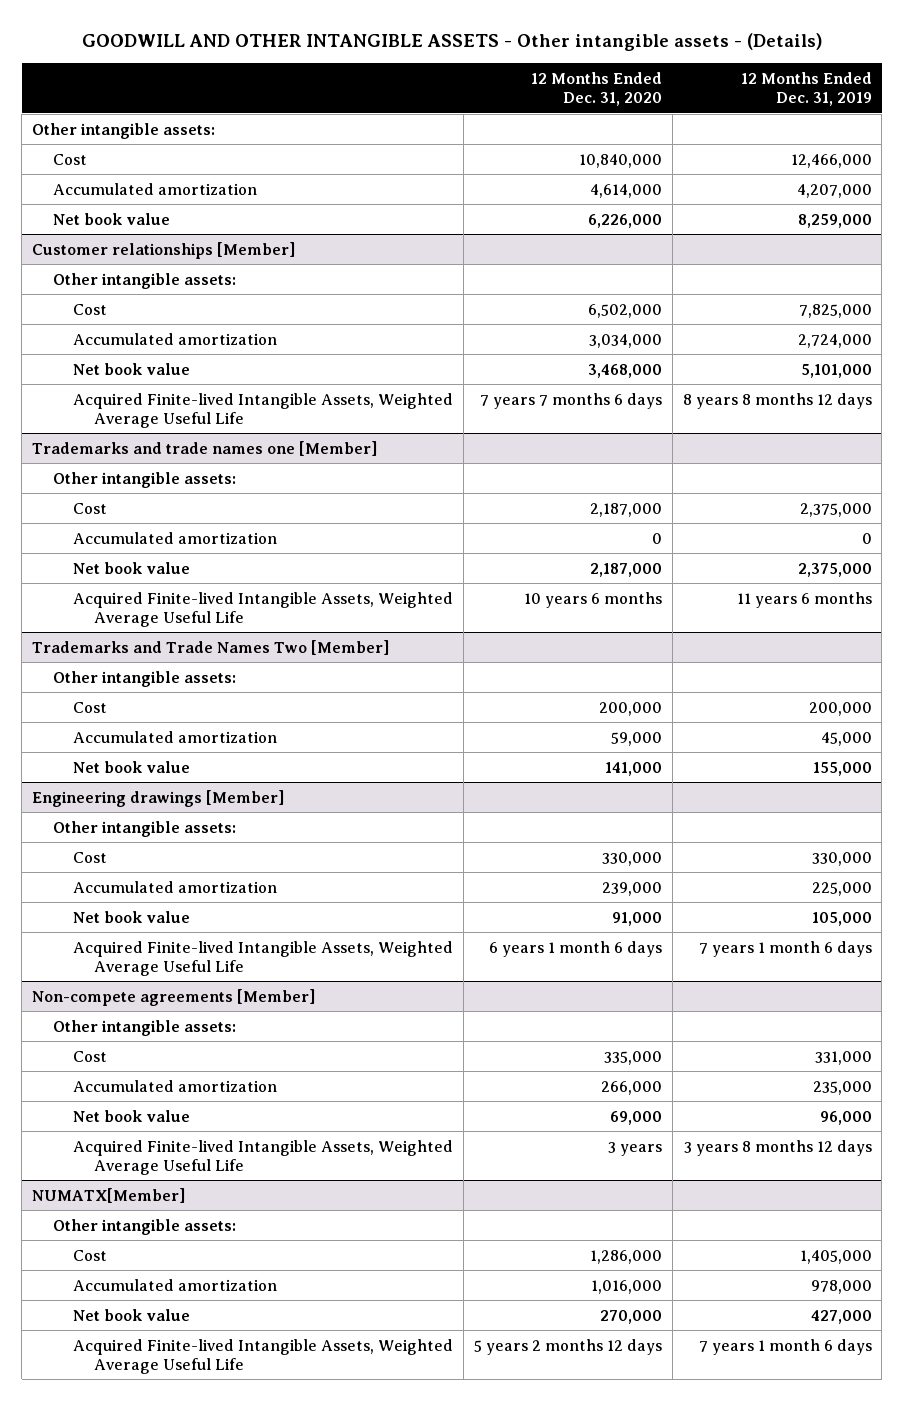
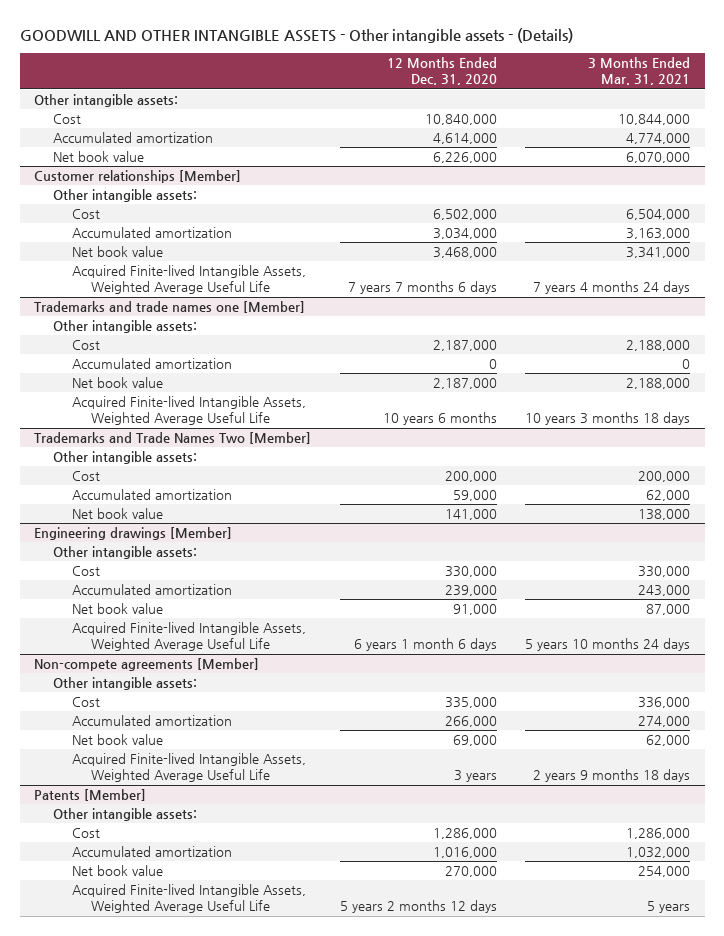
- | 12 Months Ended Dec. 31, 2020 | 12 Months Ended Dec. 31, 2019
+ | 12 Months Ended Dec. 31, 2020 | 3 Months Ended Mar. 31, 2021
- NUMATX[Member]
+ Patents [Member]

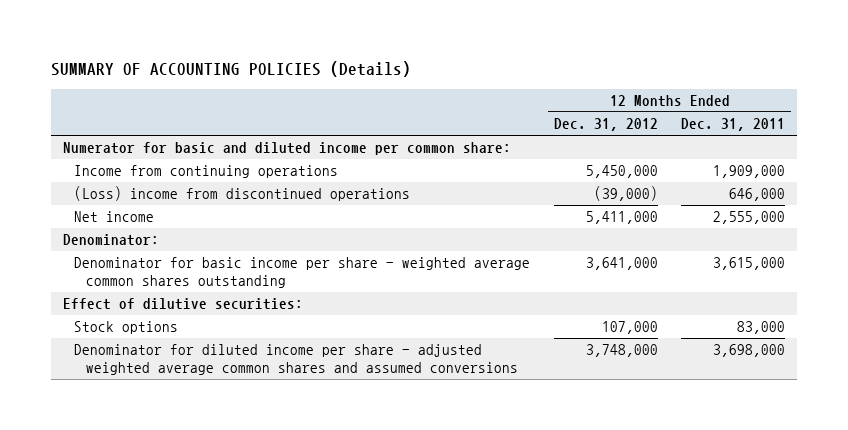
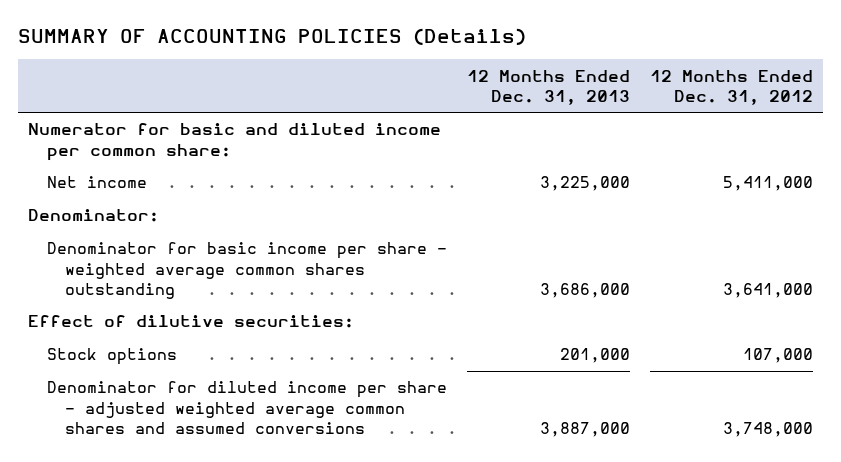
- | 12 Months Ended Dec. 31, 2012 | 12 Months Ended Dec. 31, 2011
+ | 12 Months Ended Dec. 31, 2013 | 12 Months Ended Dec. 31, 2012
- Income from continuing operations | 5,450,000 | 1,909,000
- (Loss) income from discontinued operations | (39,000) | 646,000

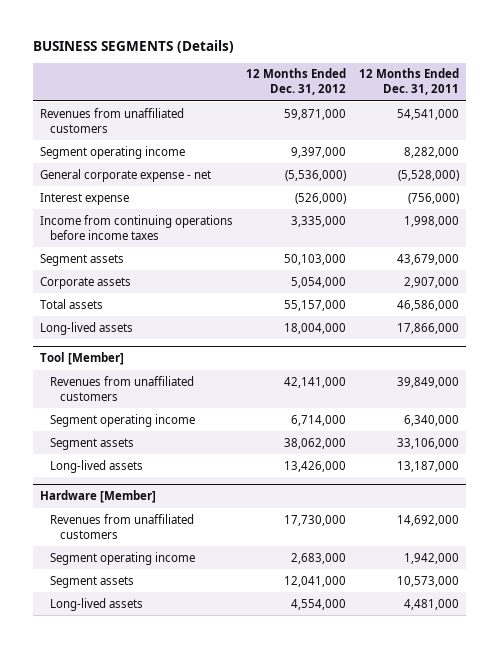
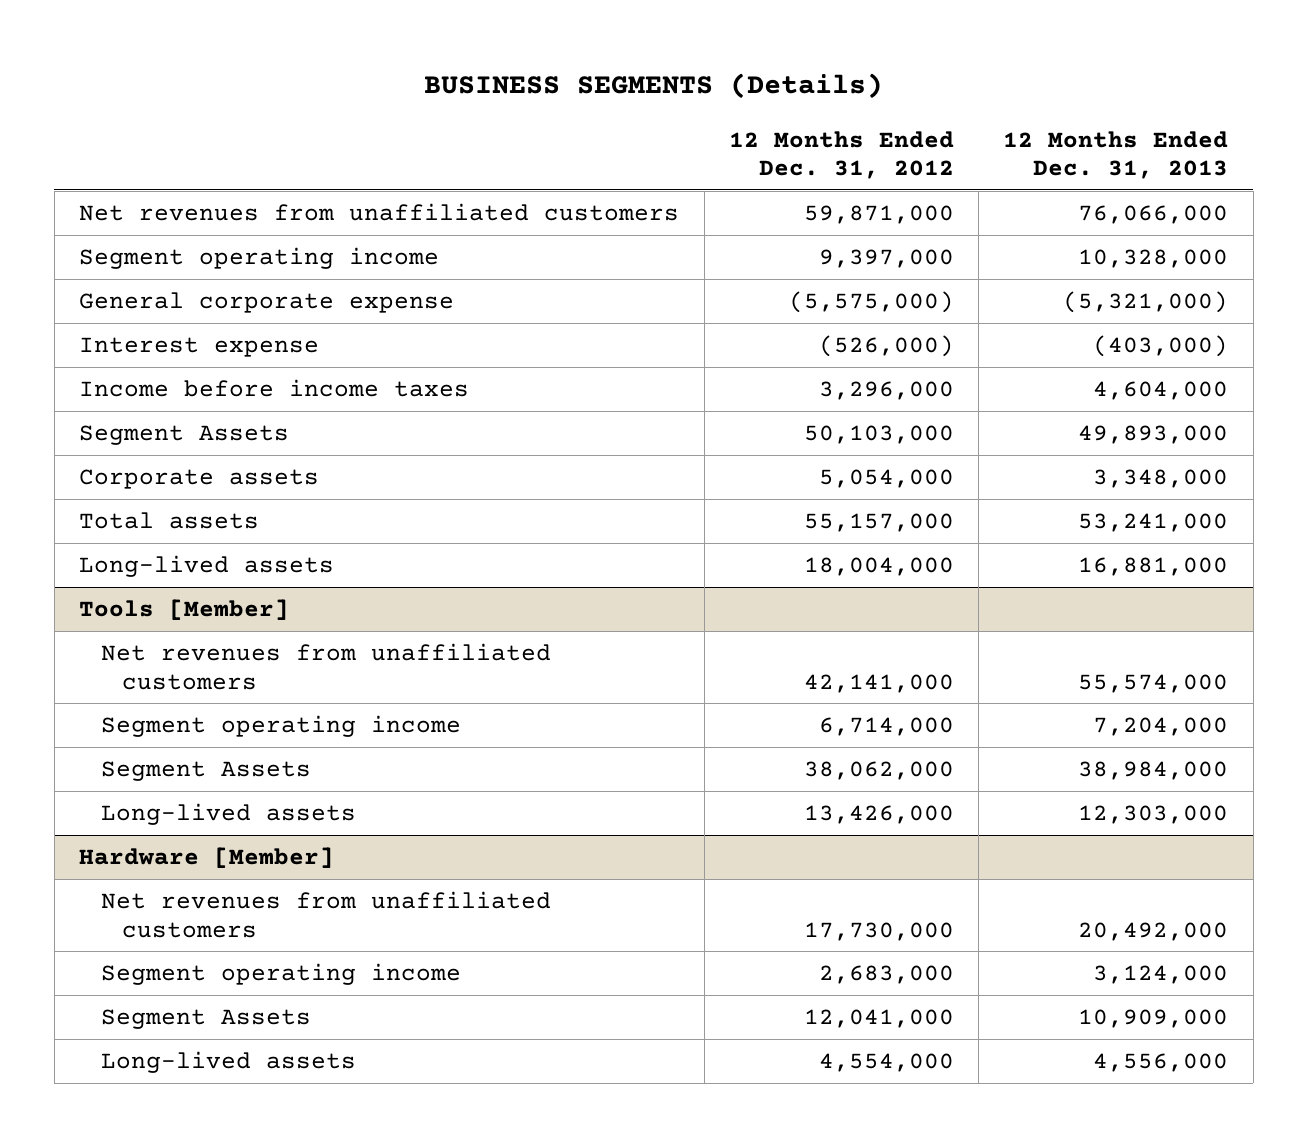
- | 12 Months Ended Dec. 31, 2012 | 12 Months Ended Dec. 31, 2011
+ | 12 Months Ended Dec. 31, 2012 | 12 Months Ended Dec. 31, 2013
- Revenues from unaffiliated customers | 59,871,000 | 54,541,000
+ Net revenues from unaffiliated customers | 59,871,000 | 76,066,000
- General corporate expense - net | (5,536,000) | (5,528,000)
+ General corporate expense | (5,575,000) | (5,321,000)
- Income from continuing operations before income taxes | 3,335,000 | 1,998,000
- Segment assets | 50,103,000 | 43,679,000
+ Income before income taxes | 3,296,000 | 4,604,000
+ Segment Assets | 50,103,000 | 49,893,000
- Tool [Member]
- Revenues from unaffiliated customers | 42,141,000 | 39,849,000
+ Tools [Member]
+ Net revenues from unaffiliated customers | 42,141,000 | 55,574,000
- Segment assets | 38,062,000 | 33,106,000
+ Segment Assets | 38,062,000 | 38,984,000
@ Hardware [Member]
- Revenues from unaffiliated customers | 17,730,000 | 14,692,000
+ Net revenues from unaffiliated customers | 17,730,000 | 20,492,000
- Segment assets | 12,041,000 | 10,573,000
+ Segment Assets | 12,041,000 | 10,909,000

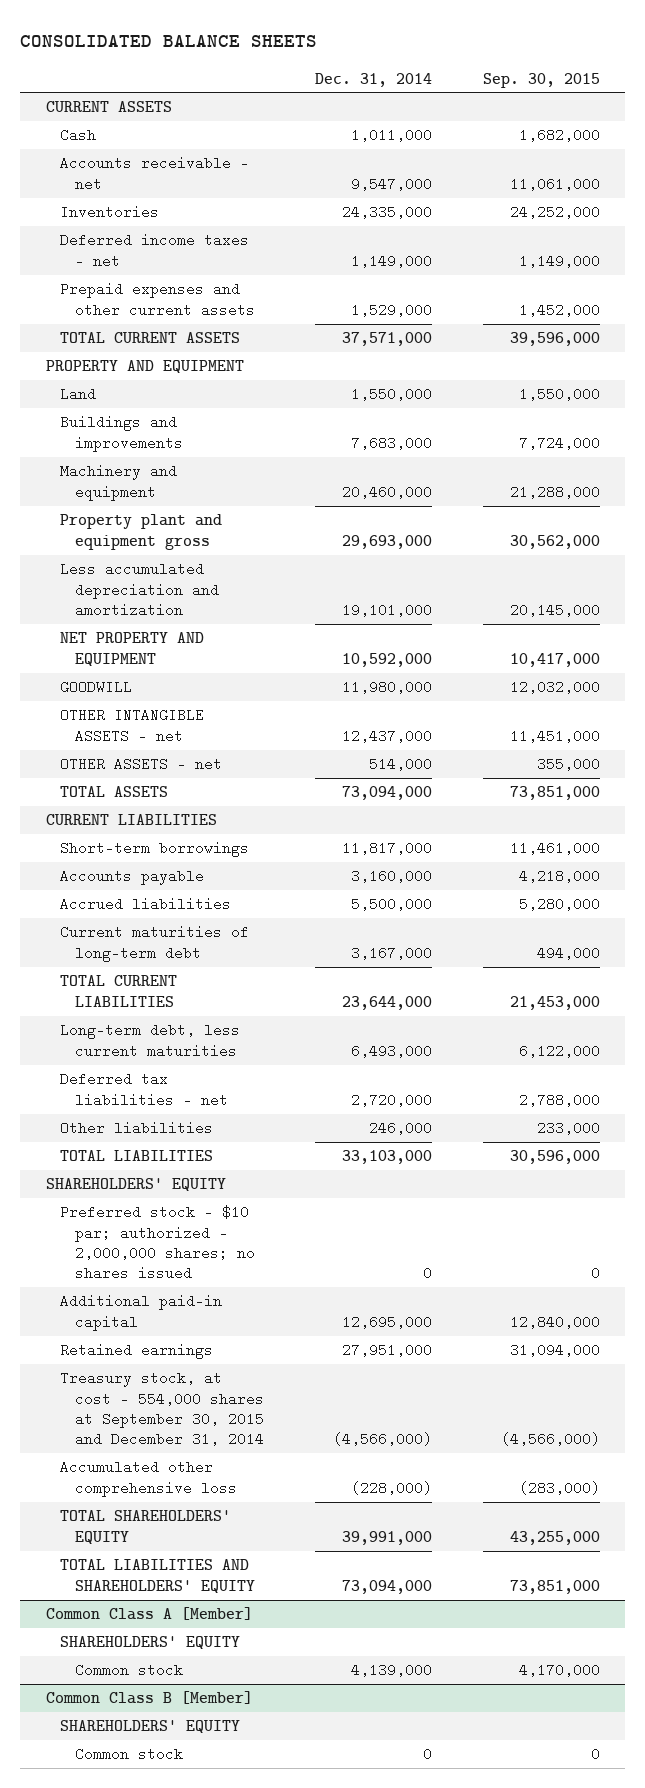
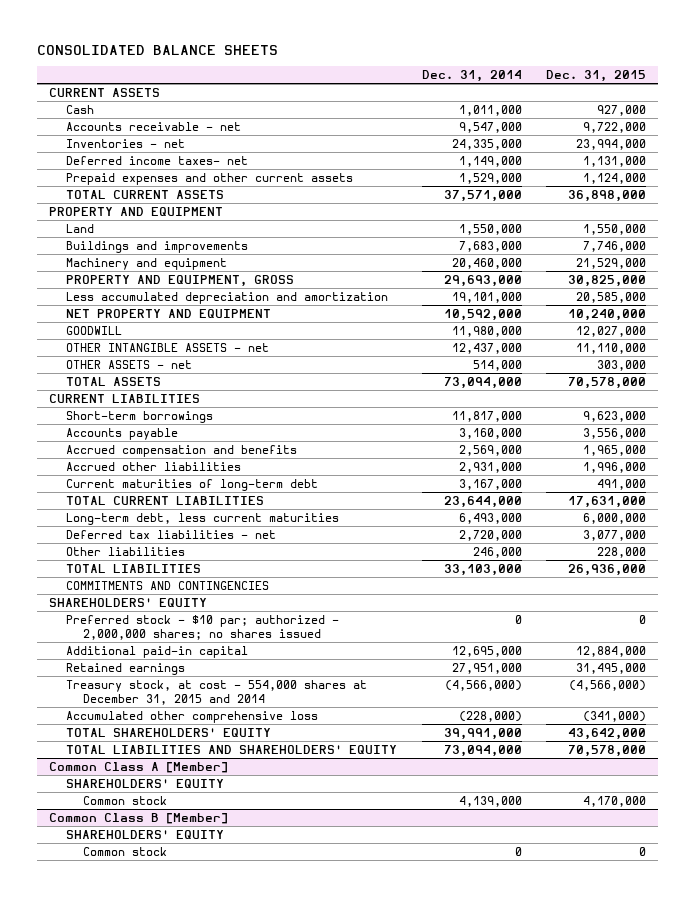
- | Dec. 31, 2014 | Sep. 30, 2015
+ | Dec. 31, 2014 | Dec. 31, 2015
- Inventories | 24,335,000 | 24,252,000
- Deferred income taxes - net | 1,149,000 | 1,149,000
+ Inventories - net | 24,335,000 | 23,994,000
+ Deferred income taxes- net | 1,149,000 | 1,131,000
- Property plant and equipment gross | 29,693,000 | 30,562,000
+ PROPERTY AND EQUIPMENT, GROSS | 29,693,000 | 30,825,000
- Accrued liabilities | 5,500,000 | 5,280,000
+ Accrued compensation and benefits | 2,569,000 | 1,965,000
+ Accrued other liabilities | 2,931,000 | 1,996,000
+ COMMITMENTS AND CONTINGENCIES
- Treasury stock, at cost - 554,000 shares at September 30, 2015 and December 31, 2014 | (4,566,000) | (4,566,000)
+ Treasury stock, at cost - 554,000 shares at December 31, 2015 and 2014 | (4,566,000) | (4,566,000)

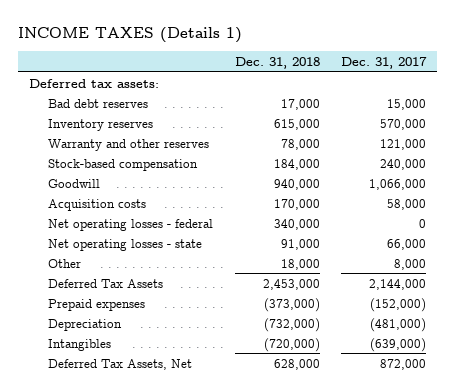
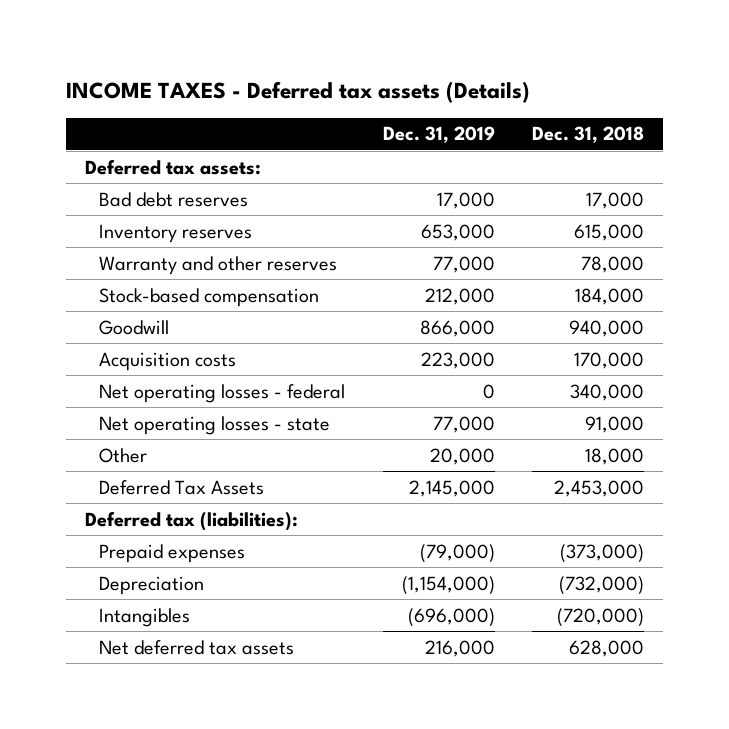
- INCOME TAXES (Details 1)
+ INCOME TAXES - Deferred tax assets (Details)
- | Dec. 31, 2018 | Dec. 31, 2017
+ | Dec. 31, 2019 | Dec. 31, 2018
+ Deferred tax (liabilities):
- Deferred Tax Assets, Net | 628,000 | 872,000
+ Net deferred tax assets | 216,000 | 628,000

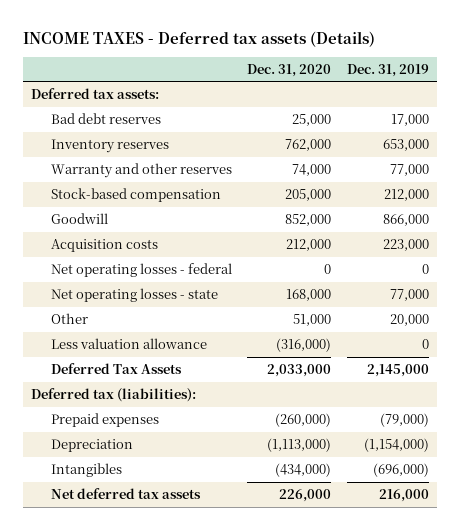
- | Dec. 31, 2019 | Dec. 31, 2018
+ | Dec. 31, 2020 | Dec. 31, 2019
+ Less valuation allowance | (316,000) | 0

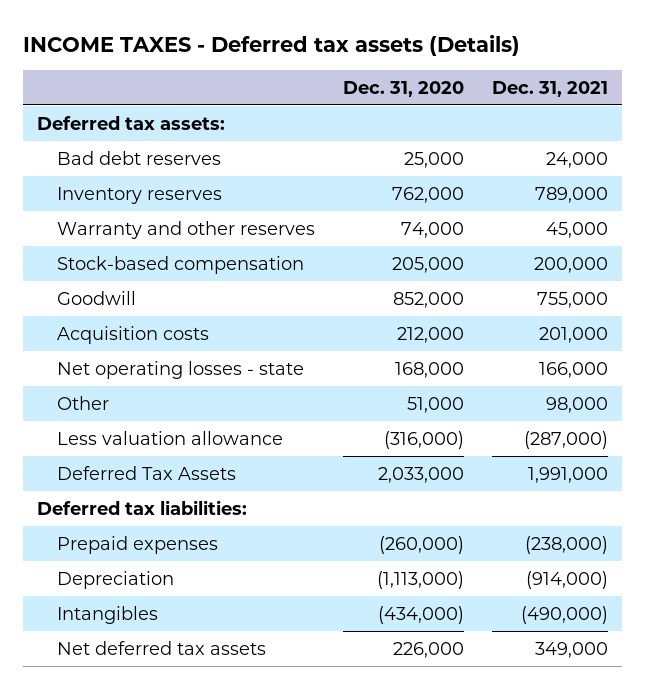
- | Dec. 31, 2020 | Dec. 31, 2019
+ | Dec. 31, 2020 | Dec. 31, 2021
- Net operating losses - federal | 0 | 0
- Deferred tax (liabilities):
+ Deferred tax liabilities:

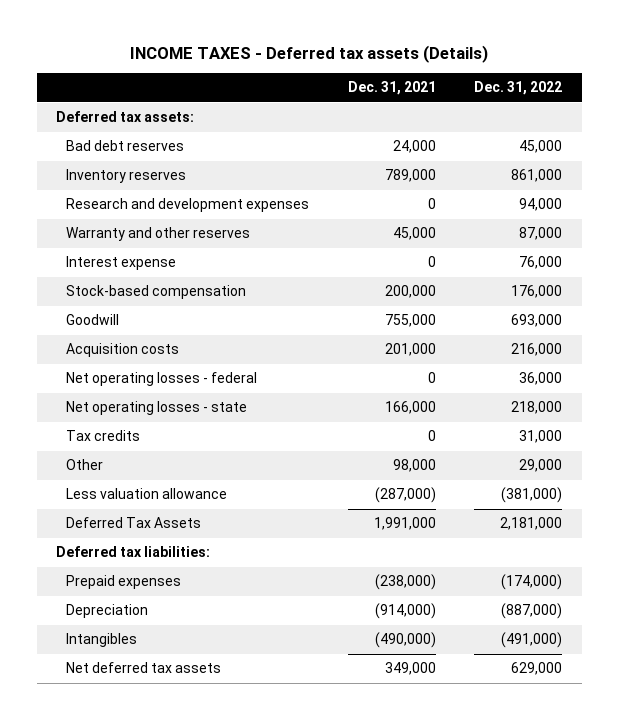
- | Dec. 31, 2020 | Dec. 31, 2021
+ | Dec. 31, 2021 | Dec. 31, 2022
+ Research and development expenses | 0 | 94,000
+ Interest expense | 0 | 76,000
+ Net operating losses - federal | 0 | 36,000
+ Tax credits | 0 | 31,000

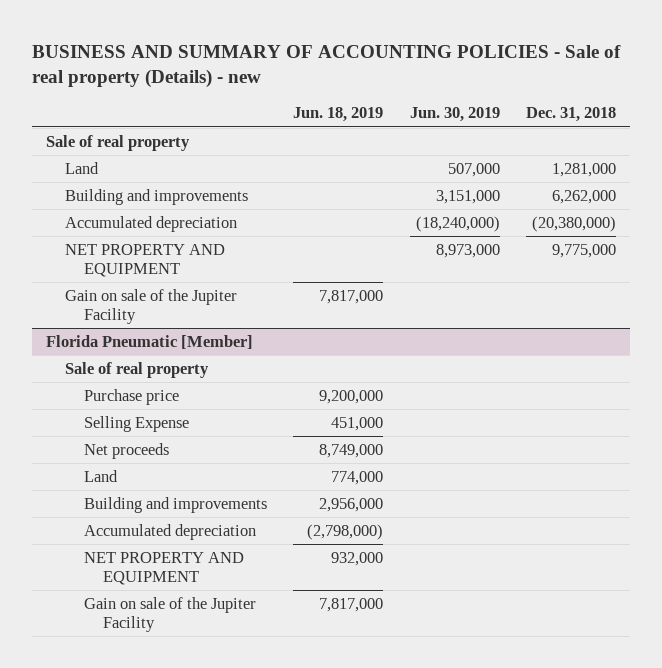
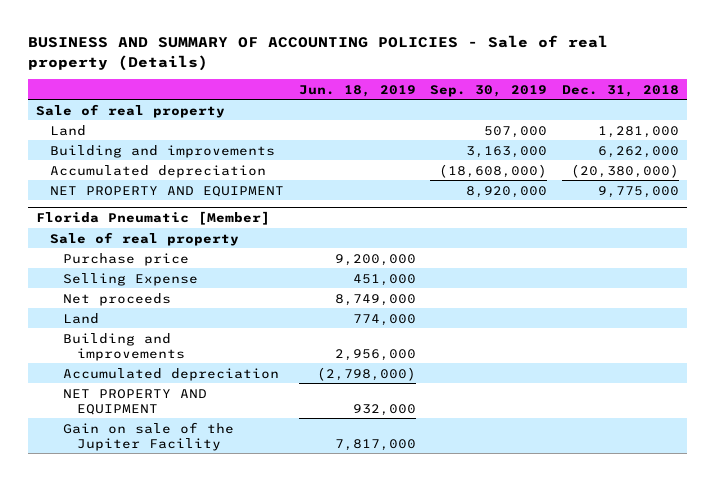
- BUSINESS AND SUMMARY OF ACCOUNTING POLICIES - Sale of real property (Details) - new
+ BUSINESS AND SUMMARY OF ACCOUNTING POLICIES - Sale of real property (Details)
- | Jun. 18, 2019 | Jun. 30, 2019 | Dec. 31, 2018
+ | Jun. 18, 2019 | Sep. 30, 2019 | Dec. 31, 2018
- Gain on sale of the Jupiter Facility | 7,817,000 | |

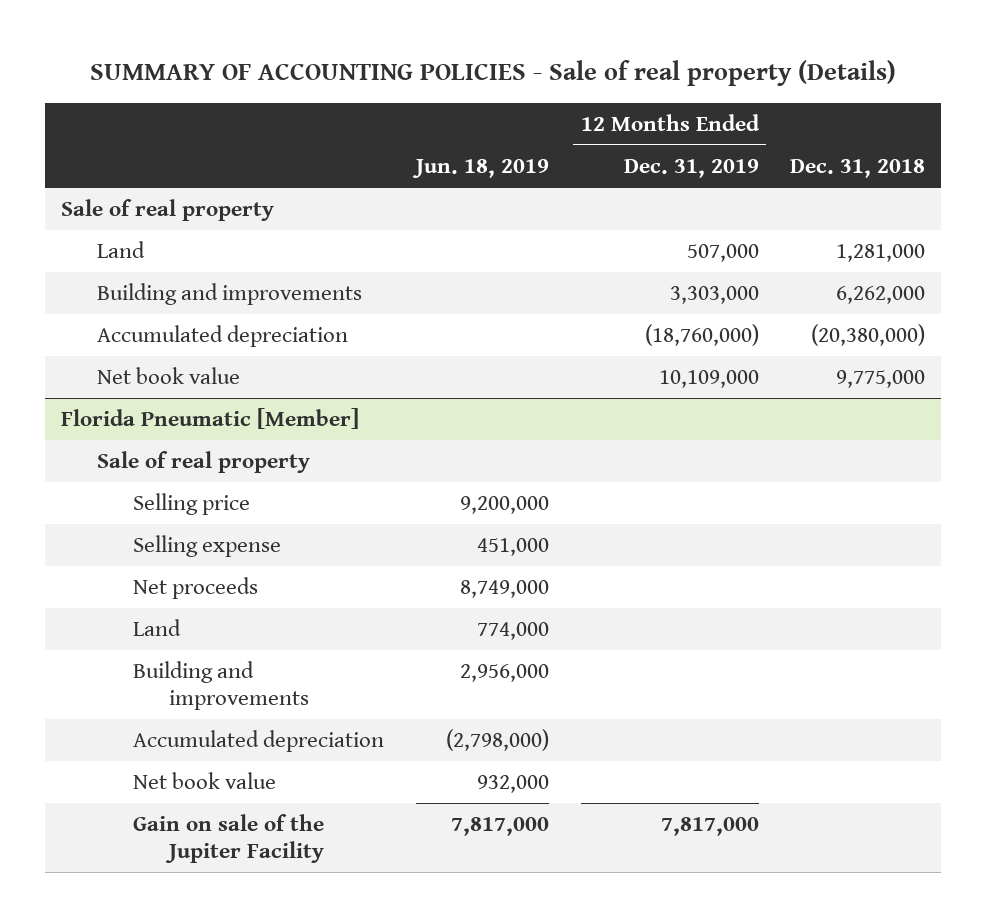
- BUSINESS AND SUMMARY OF ACCOUNTING POLICIES - Sale of real property (Details)
+ SUMMARY OF ACCOUNTING POLICIES - Sale of real property (Details)
- | Jun. 18, 2019 | Sep. 30, 2019 | Dec. 31, 2018
+ | Jun. 18, 2019 | 12 Months Ended Dec. 31, 2019 | Dec. 31, 2018
- NET PROPERTY AND EQUIPMENT | | 8,920,000 | 9,775,000
+ Net book value | | 10,109,000 | 9,775,000
@ Florida Pneumatic [Member]
- Purchase price | 9,200,000 | |
- Selling Expense | 451,000 | |
+ Selling price | 9,200,000 | |
+ Selling expense | 451,000 | |
- NET PROPERTY AND EQUIPMENT | 932,000 | |
+ Net book value | 932,000 | |

